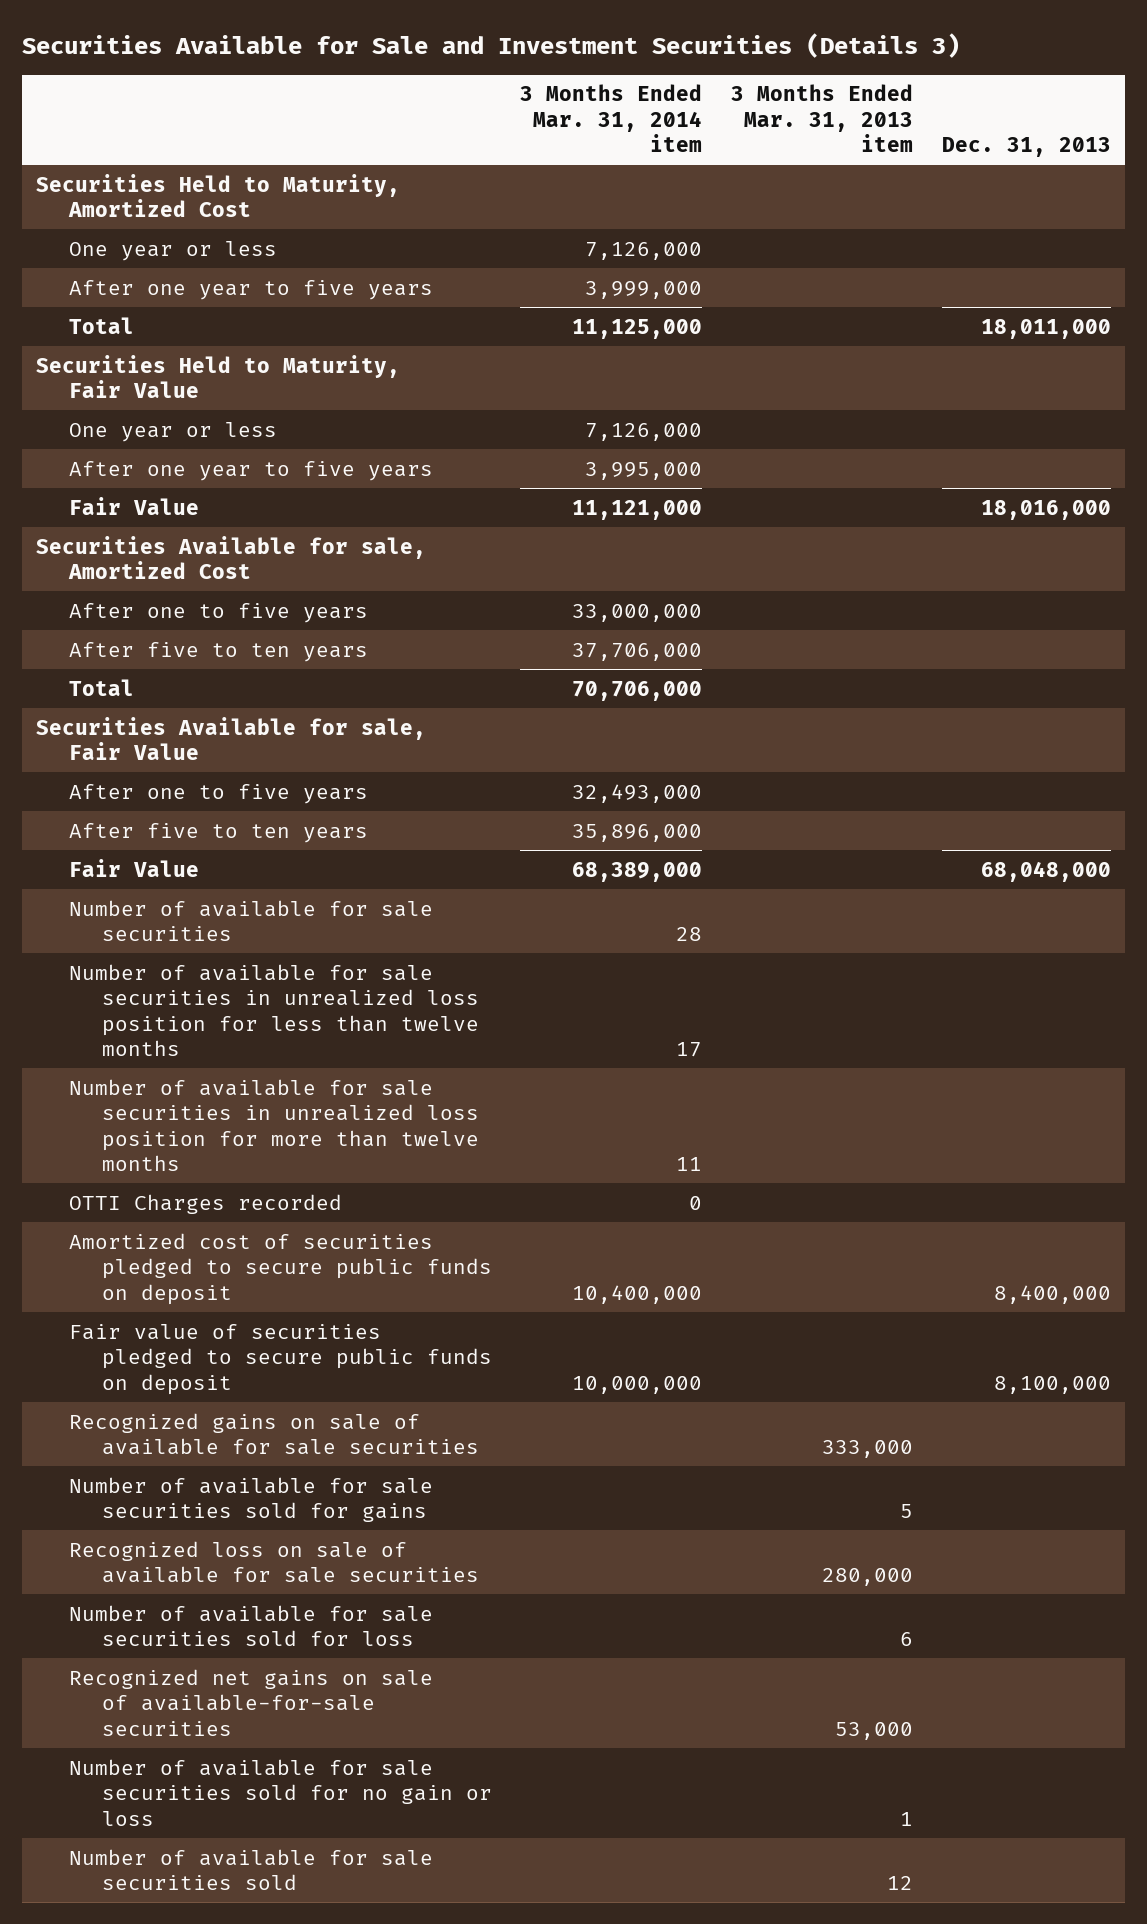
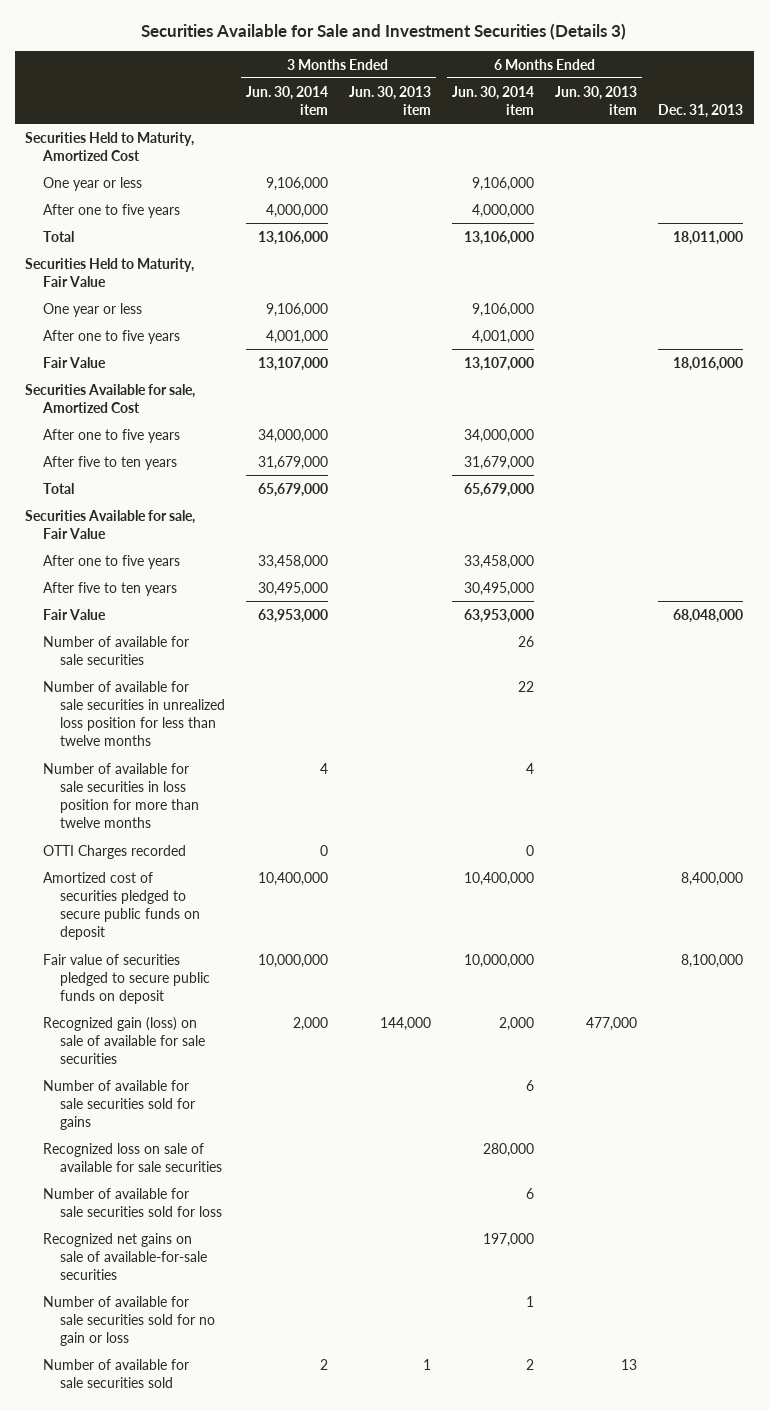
- | 3 Months Ended Mar. 31, 2014 item | 3 Months Ended Mar. 31, 2013 item | Dec. 31, 2013
+ | 3 Months Ended Jun. 30, 2014 item | 3 Months Ended Jun. 30, 2013 item | 6 Months Ended Jun. 30, 2014 item | 6 Months Ended Jun. 30, 2013 item | Dec. 31, 2013
- After one year to five years | 3,999,000 | |
+ After one to five years | 4,000,000 | | 4,000,000 | |
- After one year to five years | 3,995,000 | |
+ After one to five years | 4,001,000 | | 4,001,000 | |
- Number of available for sale securities in unrealized loss position for more than twelve months | 11 | |
+ Number of available for sale securities in loss position for more than twelve months | 4 | | 4 | |
- Recognized gains on sale of available for sale securities | | 333,000 |
+ Recognized gain (loss) on sale of available for sale securities | 2,000 | 144,000 | 2,000 | 477,000 |

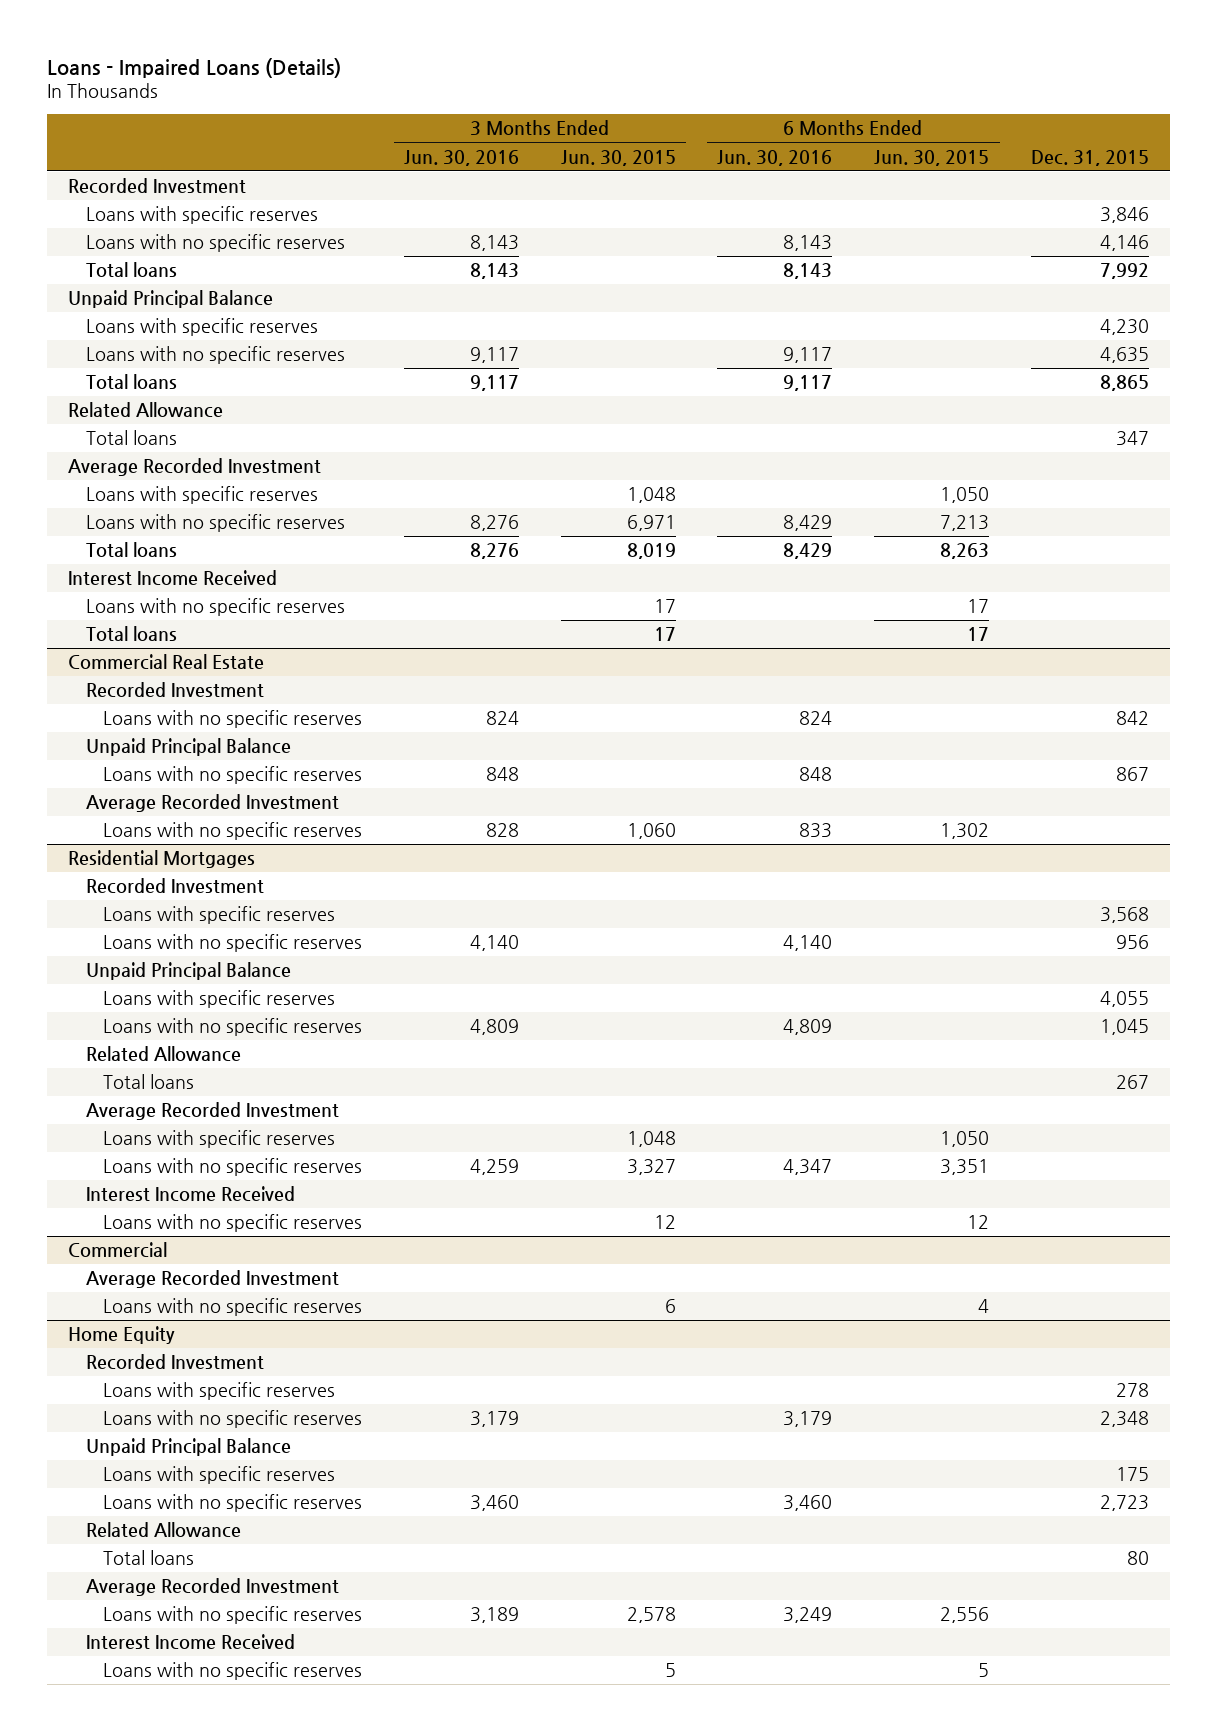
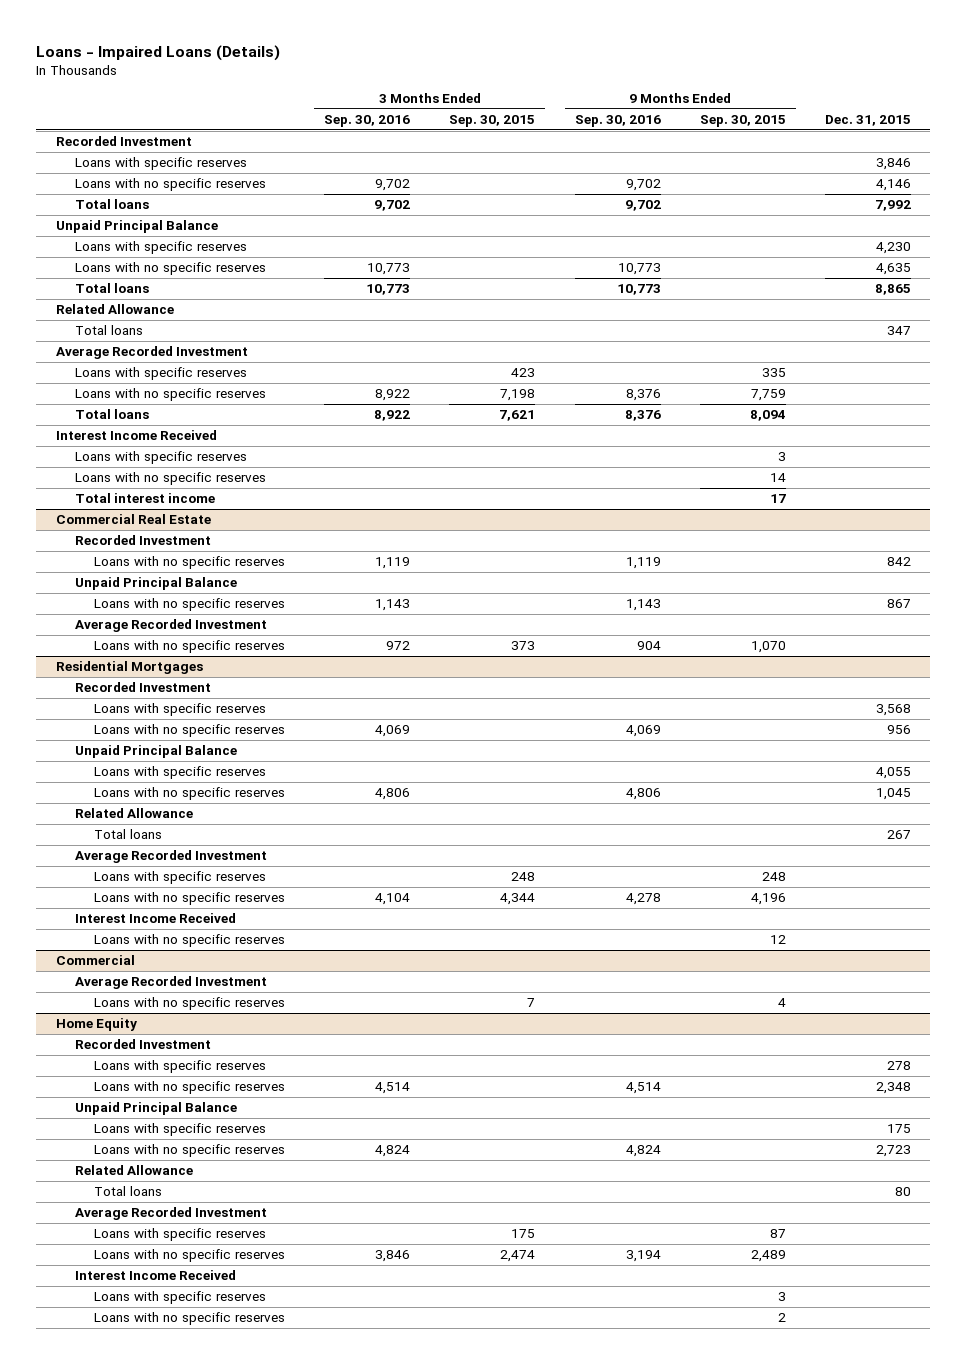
- | 3 Months Ended Jun. 30, 2016 | 3 Months Ended Jun. 30, 2015 | 6 Months Ended Jun. 30, 2016 | 6 Months Ended Jun. 30, 2015 | Dec. 31, 2015
+ | 3 Months Ended Sep. 30, 2016 | 3 Months Ended Sep. 30, 2015 | 9 Months Ended Sep. 30, 2016 | 9 Months Ended Sep. 30, 2015 | Dec. 31, 2015
+ Loans with specific reserves | | | | 3 |
- Total loans | | 17 | | 17 |
+ Total interest income | | | | 17 |
@ Home Equity
+ Loans with specific reserves | | 175 | | 87 |
+ Loans with specific reserves | | | | 3 |

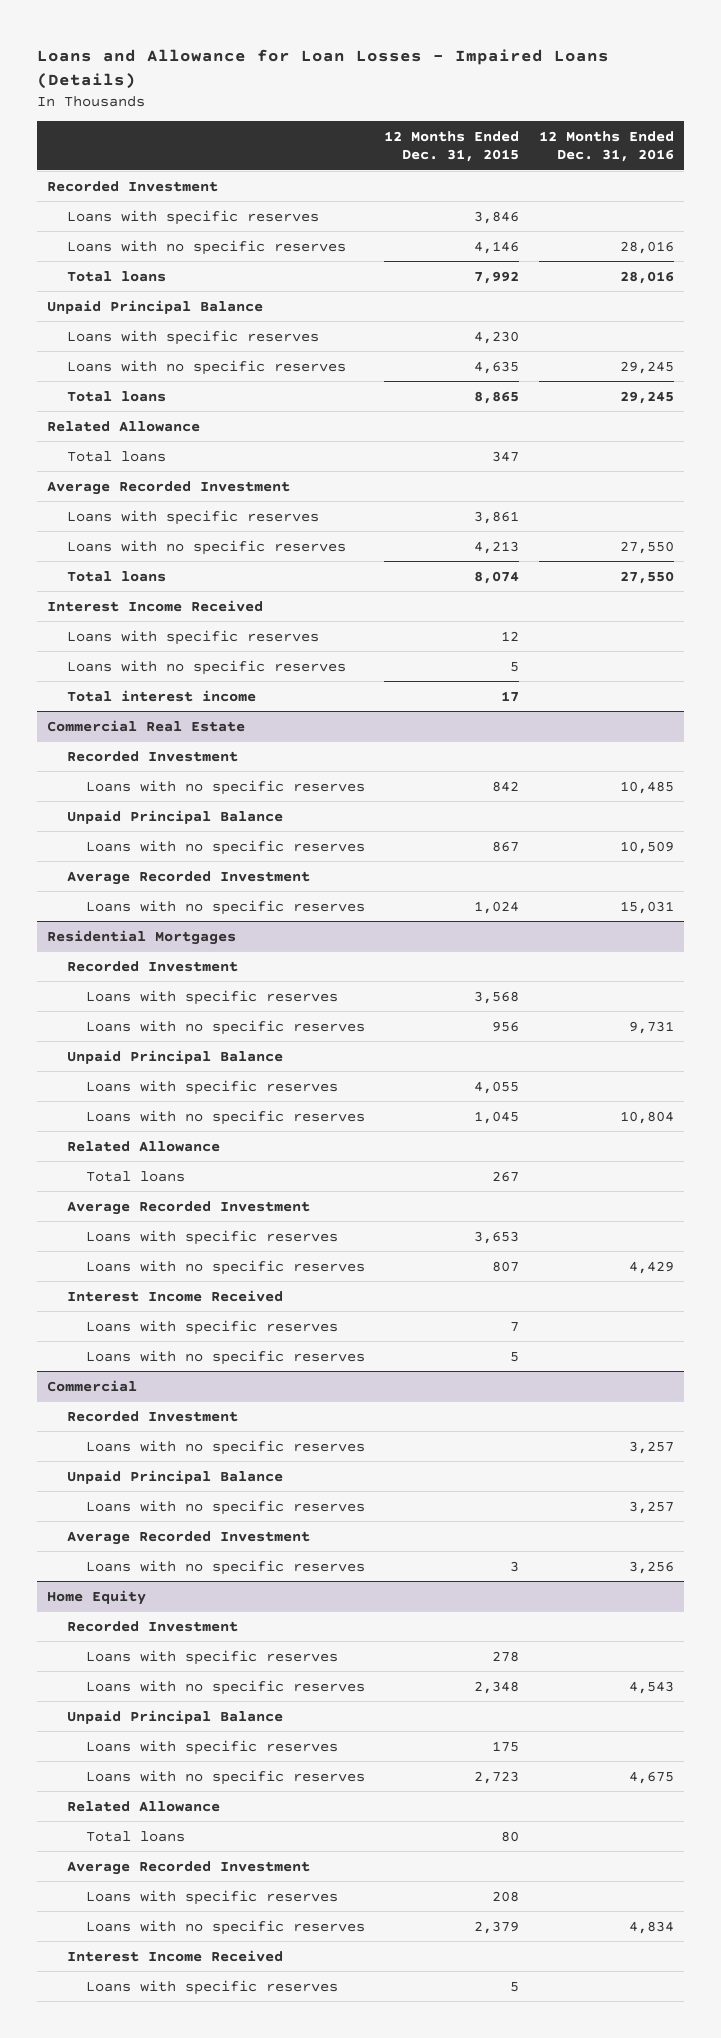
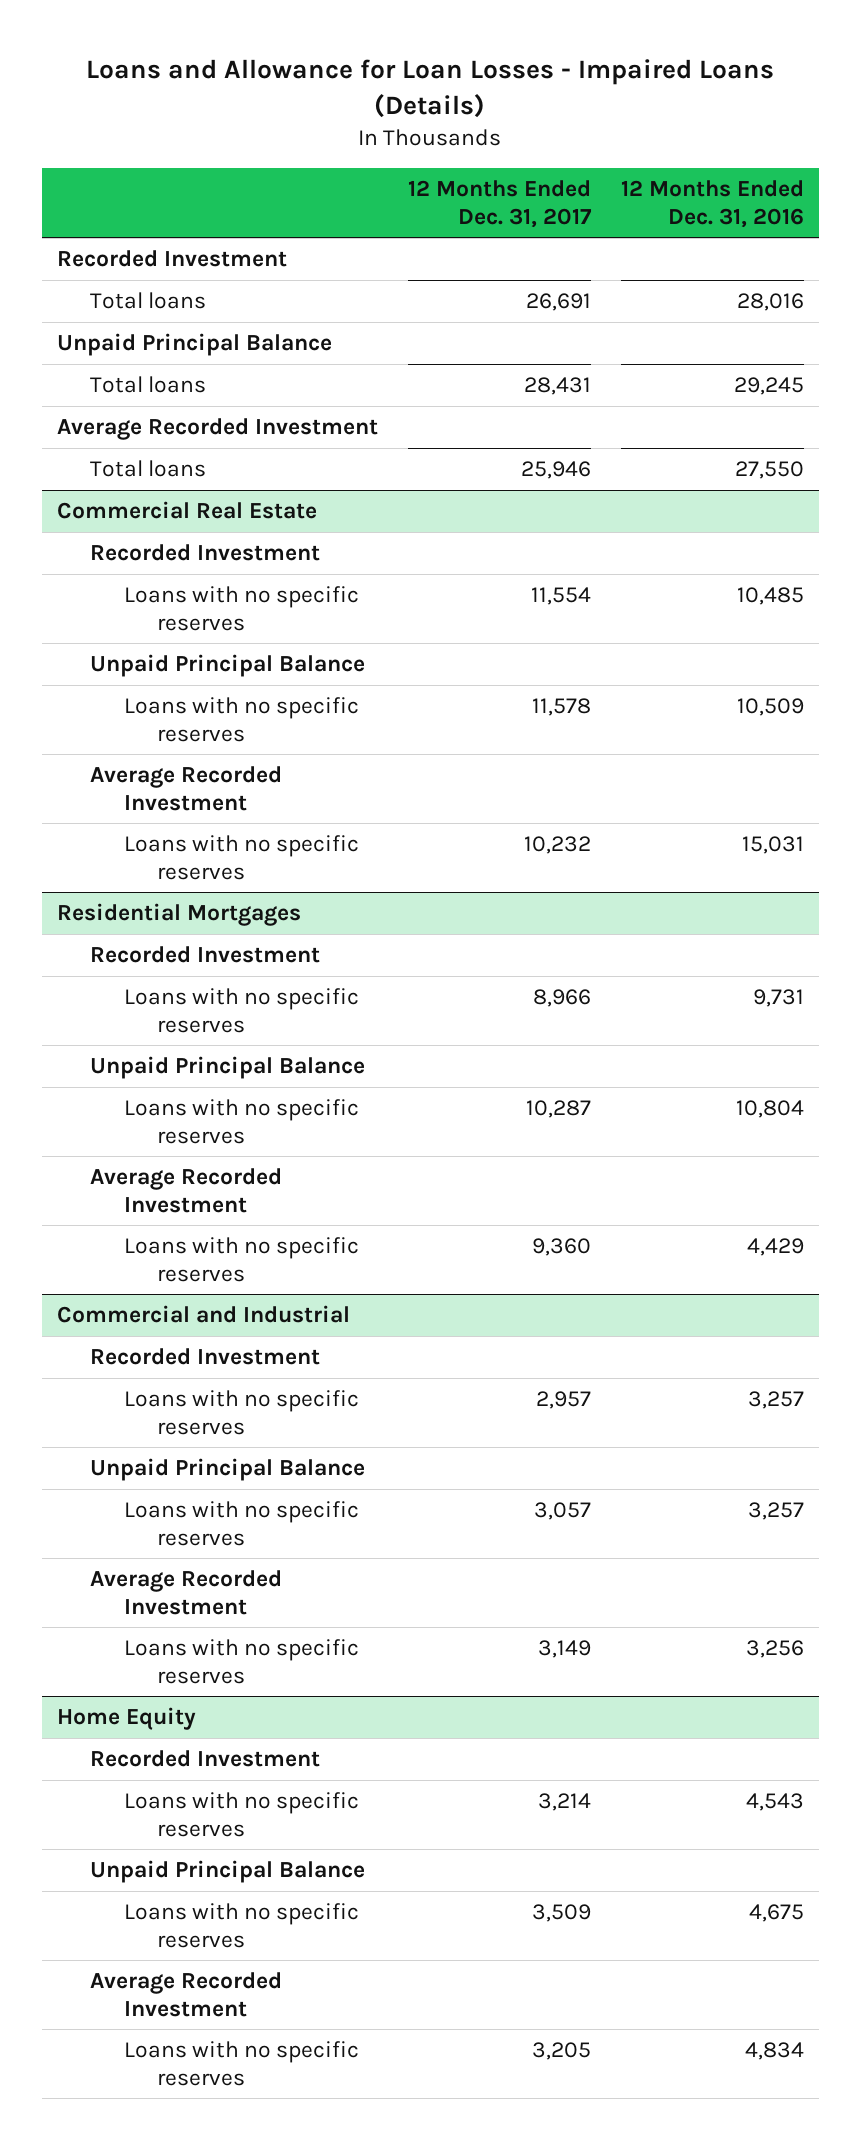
- | 12 Months Ended Dec. 31, 2015 | 12 Months Ended Dec. 31, 2016
+ | 12 Months Ended Dec. 31, 2017 | 12 Months Ended Dec. 31, 2016
- Loans with specific reserves | 3,846 |
- Loans with no specific reserves | 4,146 | 28,016
- Loans with specific reserves | 4,230 |
- Loans with no specific reserves | 4,635 | 29,245
- Related Allowance
- Total loans | 347 |
- Loans with specific reserves | 3,861 |
- Loans with no specific reserves | 4,213 | 27,550
- Interest Income Received
- Loans with specific reserves | 12 |
- Loans with no specific reserves | 5 |
- Total interest income | 17 |
@ Residential Mortgages
- Loans with specific reserves | 3,568 |
- Loans with specific reserves | 4,055 |
- Related Allowance
- Total loans | 267 |
- Loans with specific reserves | 3,653 |
- Interest Income Received
- Loans with specific reserves | 7 |
- Loans with no specific reserves | 5 |
- Commercial
+ Commercial and Industrial
@ Home Equity
- Loans with specific reserves | 278 |
- Loans with specific reserves | 175 |
- Related Allowance
- Total loans | 80 |
- Loans with specific reserves | 208 |
- Interest Income Received
- Loans with specific reserves | 5 |

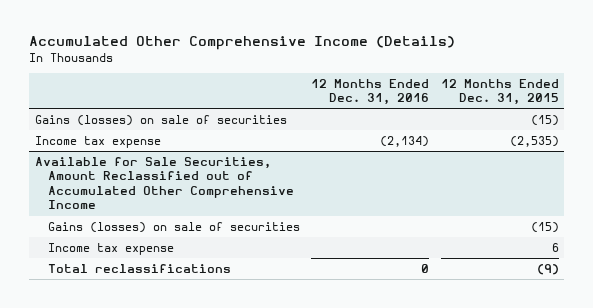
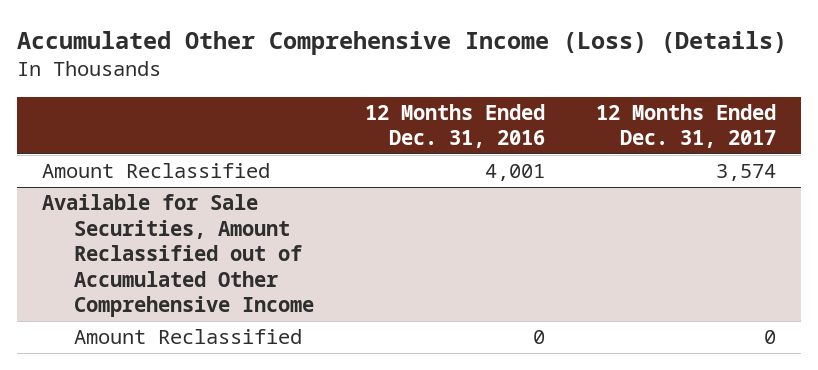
- Accumulated Other Comprehensive Income (Details)
+ Accumulated Other Comprehensive Income (Loss) (Details)
- | 12 Months Ended Dec. 31, 2016 | 12 Months Ended Dec. 31, 2015
+ | 12 Months Ended Dec. 31, 2016 | 12 Months Ended Dec. 31, 2017
- Gains (losses) on sale of securities | | (15)
- Income tax expense | (2,134) | (2,535)
+ Amount Reclassified | 4,001 | 3,574
@ Available for Sale Securities, Amount Reclassified out of Accumulated Other Comprehensive Income
- Gains (losses) on sale of securities | | (15)
- Income tax expense | | 6
- Total reclassifications | 0 | (9)
+ Amount Reclassified | 0 | 0

